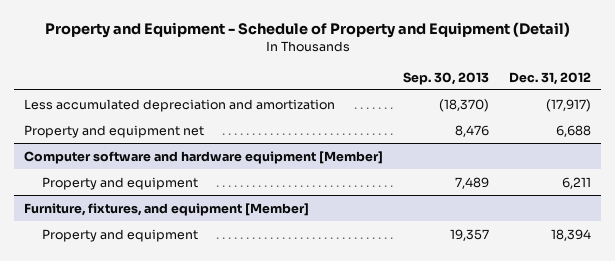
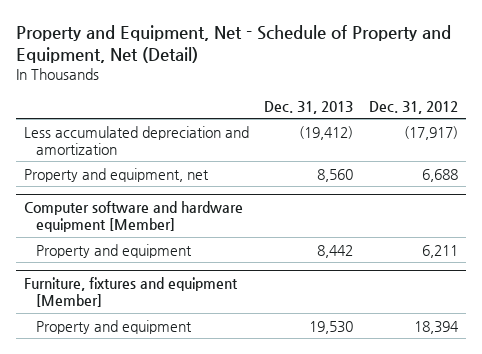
- Property and Equipment - Schedule of Property and Equipment (Detail)
+ Property and Equipment, Net - Schedule of Property and Equipment, Net (Detail)
- | Sep. 30, 2013 | Dec. 31, 2012
+ | Dec. 31, 2013 | Dec. 31, 2012
- Property and equipment net | 8,476 | 6,688
+ Property and equipment, net | 8,560 | 6,688
- Furniture, fixtures, and equipment [Member]
+ Furniture, fixtures and equipment [Member]

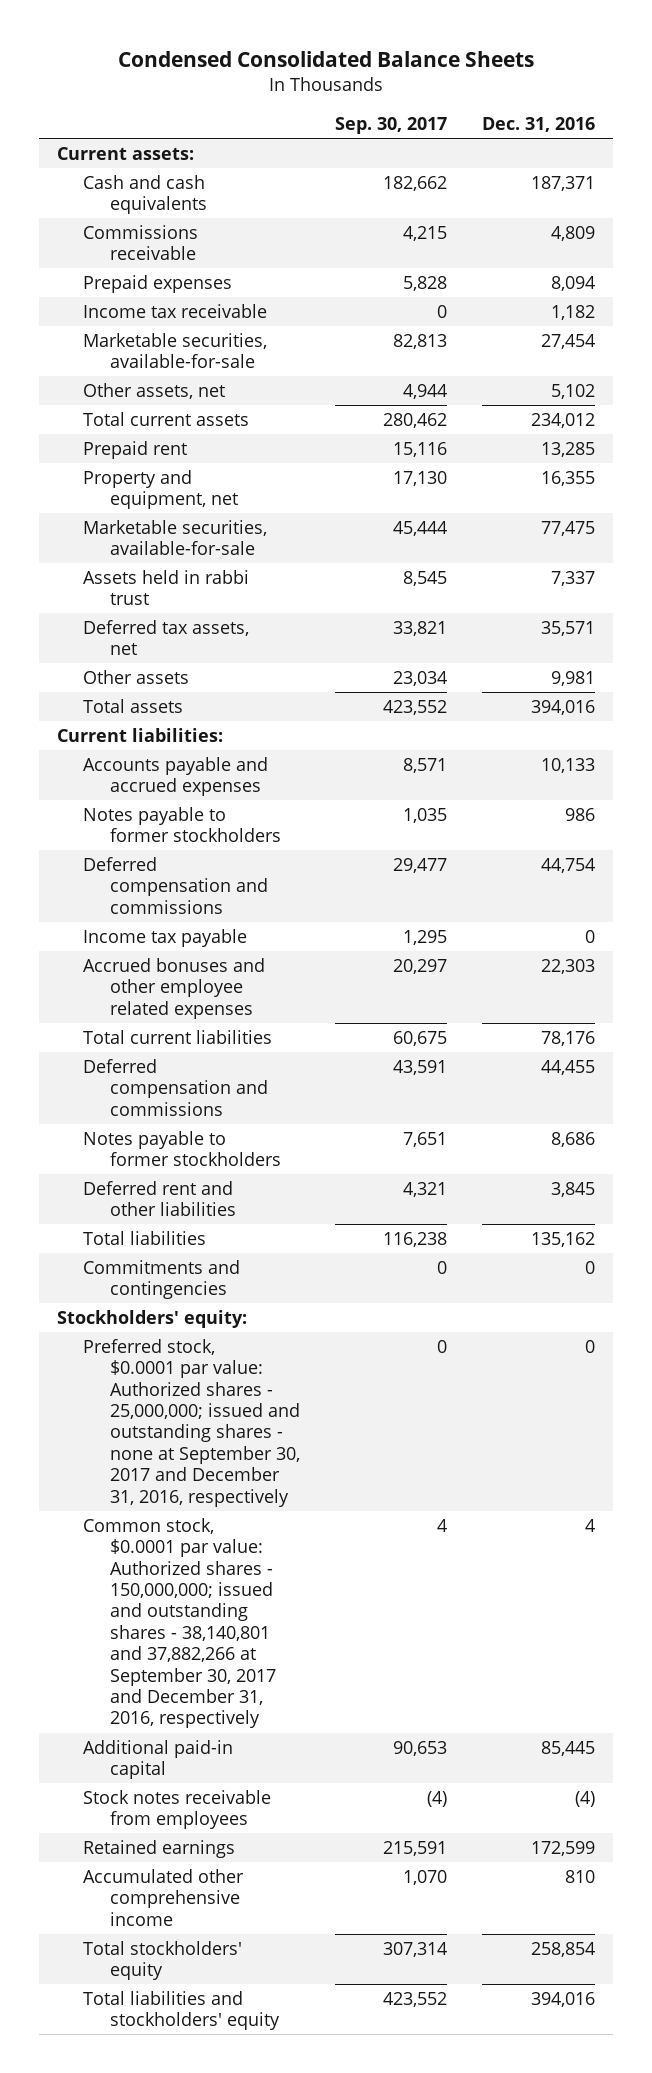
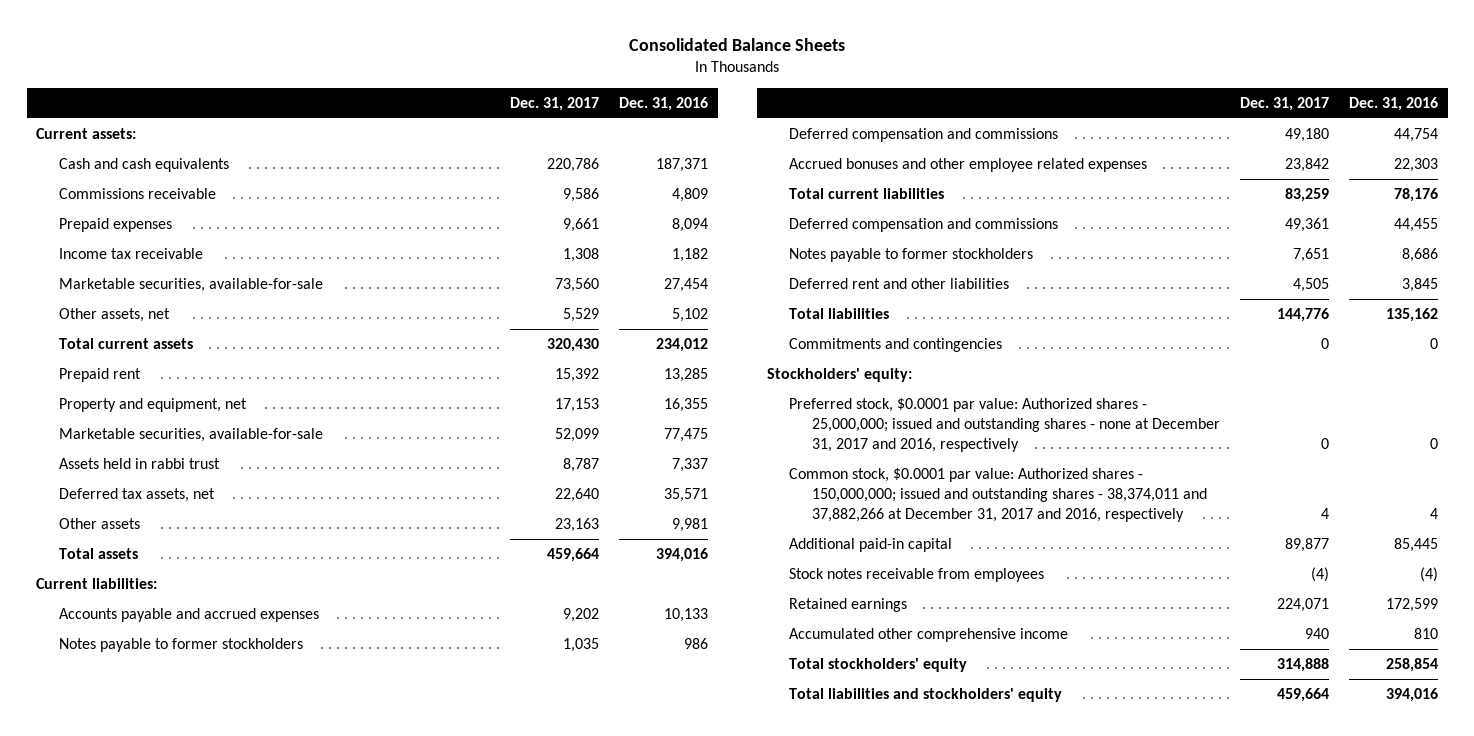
- Condensed Consolidated Balance Sheets
+ Consolidated Balance Sheets
- | Sep. 30, 2017 | Dec. 31, 2016
+ | Dec. 31, 2017 | Dec. 31, 2016
- Income tax payable | 1,295 | 0
- Preferred stock, $0.0001 par value: Authorized shares - 25,000,000; issued and outstanding shares - none at September 30, 2017 and December 31, 2016, respectively | 0 | 0
- Common stock, $0.0001 par value: Authorized shares - 150,000,000; issued and outstanding shares - 38,140,801 and 37,882,266 at September 30, 2017 and December 31, 2016, respectively | 4 | 4
+ Preferred stock, $0.0001 par value: Authorized shares - 25,000,000; issued and outstanding shares - none at December 31, 2017 and 2016, respectively | 0 | 0
+ Common stock, $0.0001 par value: Authorized shares - 150,000,000; issued and outstanding shares - 38,374,011 and 37,882,266 at December 31, 2017 and 2016, respectively | 4 | 4

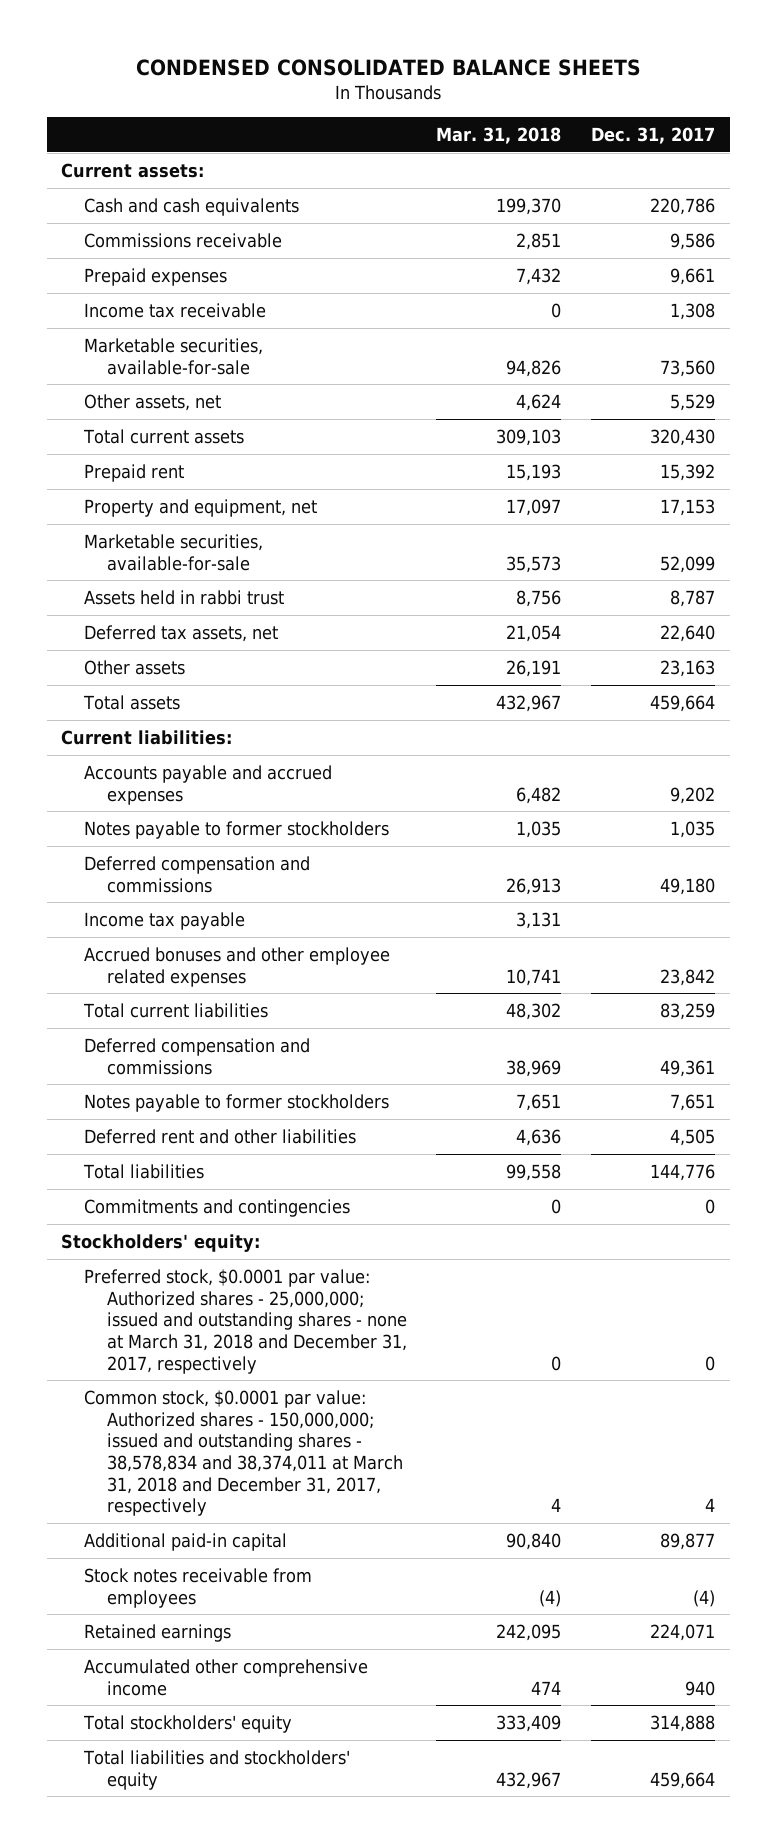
- Consolidated Balance Sheets
+ CONDENSED CONSOLIDATED BALANCE SHEETS
- | Dec. 31, 2017 | Dec. 31, 2016
+ | Mar. 31, 2018 | Dec. 31, 2017
+ Income tax payable | 3,131 |
- Preferred stock, $0.0001 par value: Authorized shares - 25,000,000; issued and outstanding shares - none at December 31, 2017 and 2016, respectively | 0 | 0
- Common stock, $0.0001 par value: Authorized shares - 150,000,000; issued and outstanding shares - 38,374,011 and 37,882,266 at December 31, 2017 and 2016, respectively | 4 | 4
+ Preferred stock, $0.0001 par value: Authorized shares - 25,000,000; issued and outstanding shares - none at March 31, 2018 and December 31, 2017, respectively | 0 | 0
+ Common stock, $0.0001 par value: Authorized shares - 150,000,000; issued and outstanding shares - 38,578,834 and 38,374,011 at March 31, 2018 and December 31, 2017, respectively | 4 | 4

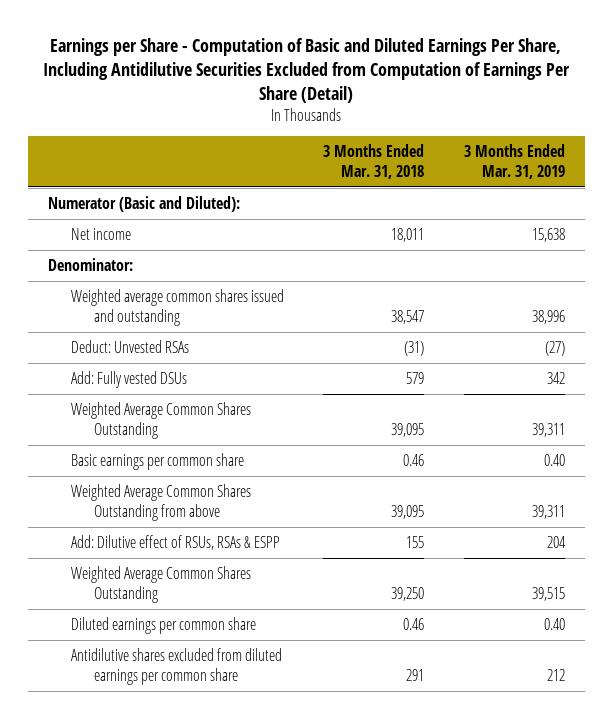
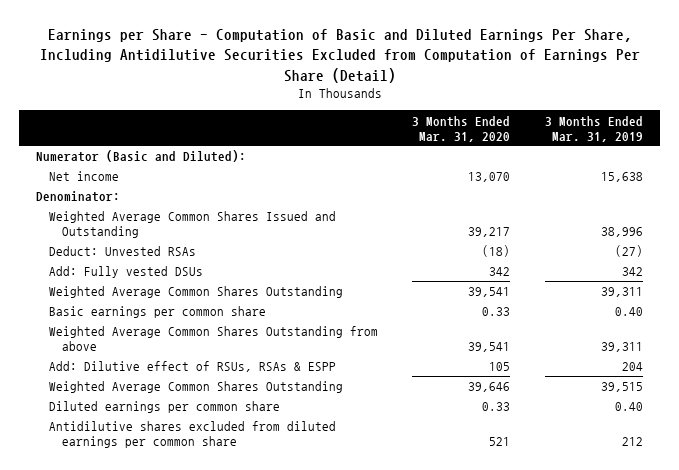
- | 3 Months Ended Mar. 31, 2018 | 3 Months Ended Mar. 31, 2019
+ | 3 Months Ended Mar. 31, 2020 | 3 Months Ended Mar. 31, 2019
- Weighted average common shares issued and outstanding | 38,547 | 38,996
+ Weighted Average Common Shares Issued and Outstanding | 39,217 | 38,996

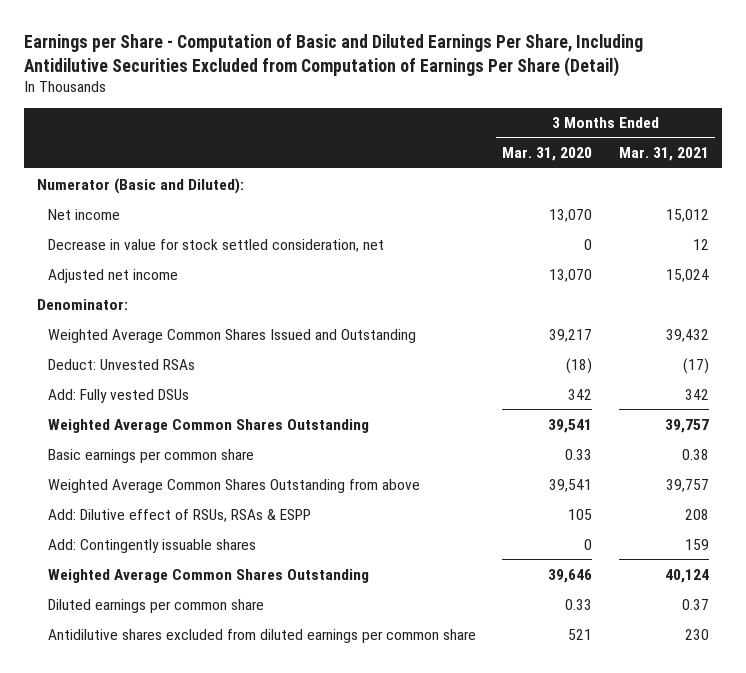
- | 3 Months Ended Mar. 31, 2020 | 3 Months Ended Mar. 31, 2019
+ | 3 Months Ended Mar. 31, 2020 | 3 Months Ended Mar. 31, 2021
+ Decrease in value for stock settled consideration, net | 0 | 12
+ Adjusted net income | 13,070 | 15,024
+ Add: Contingently issuable shares | 0 | 159

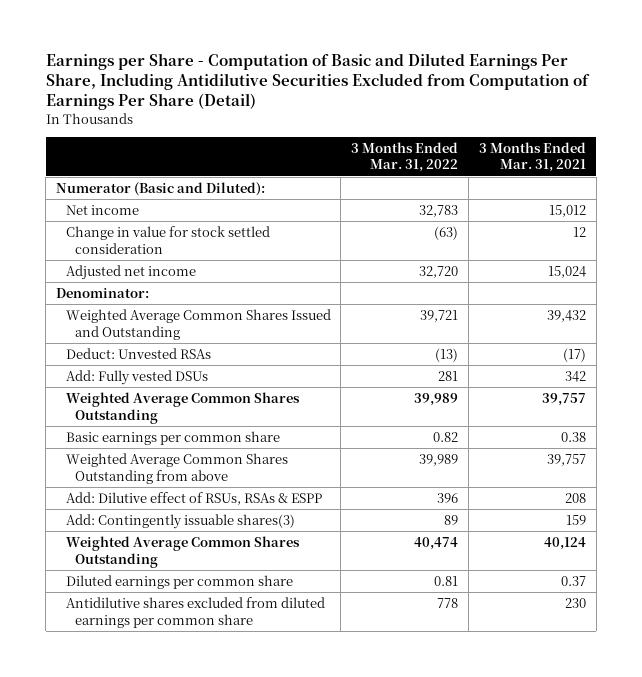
- | 3 Months Ended Mar. 31, 2020 | 3 Months Ended Mar. 31, 2021
+ | 3 Months Ended Mar. 31, 2022 | 3 Months Ended Mar. 31, 2021
- Decrease in value for stock settled consideration, net | 0 | 12
+ Change in value for stock settled consideration | (63) | 12
- Add: Contingently issuable shares | 0 | 159
+ Add: Contingently issuable shares(3) | 89 | 159

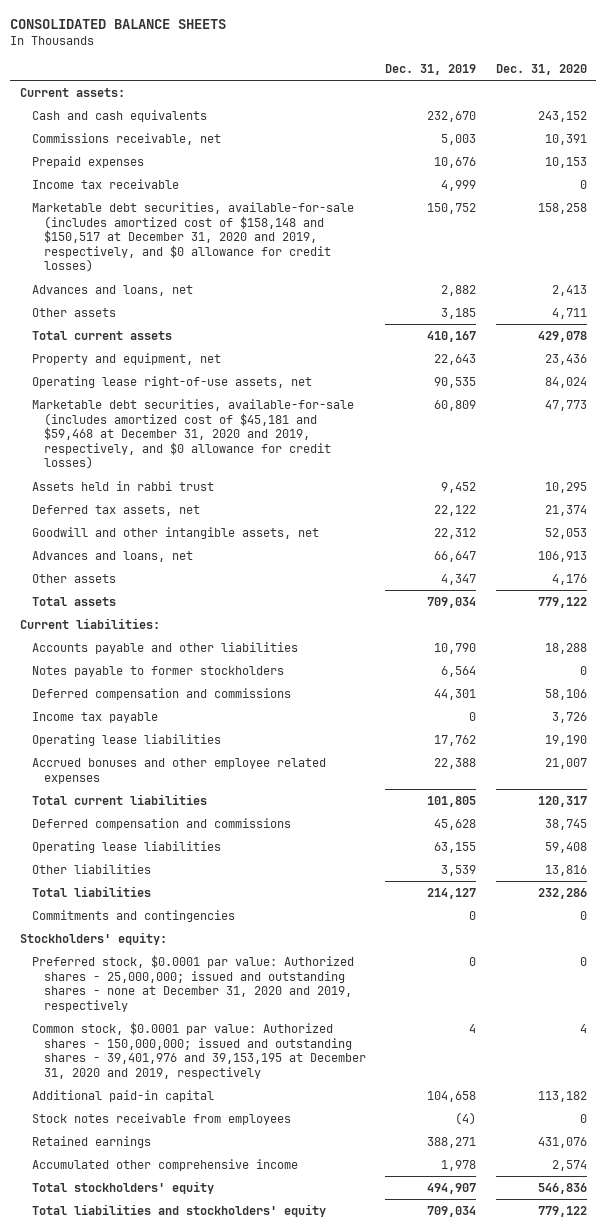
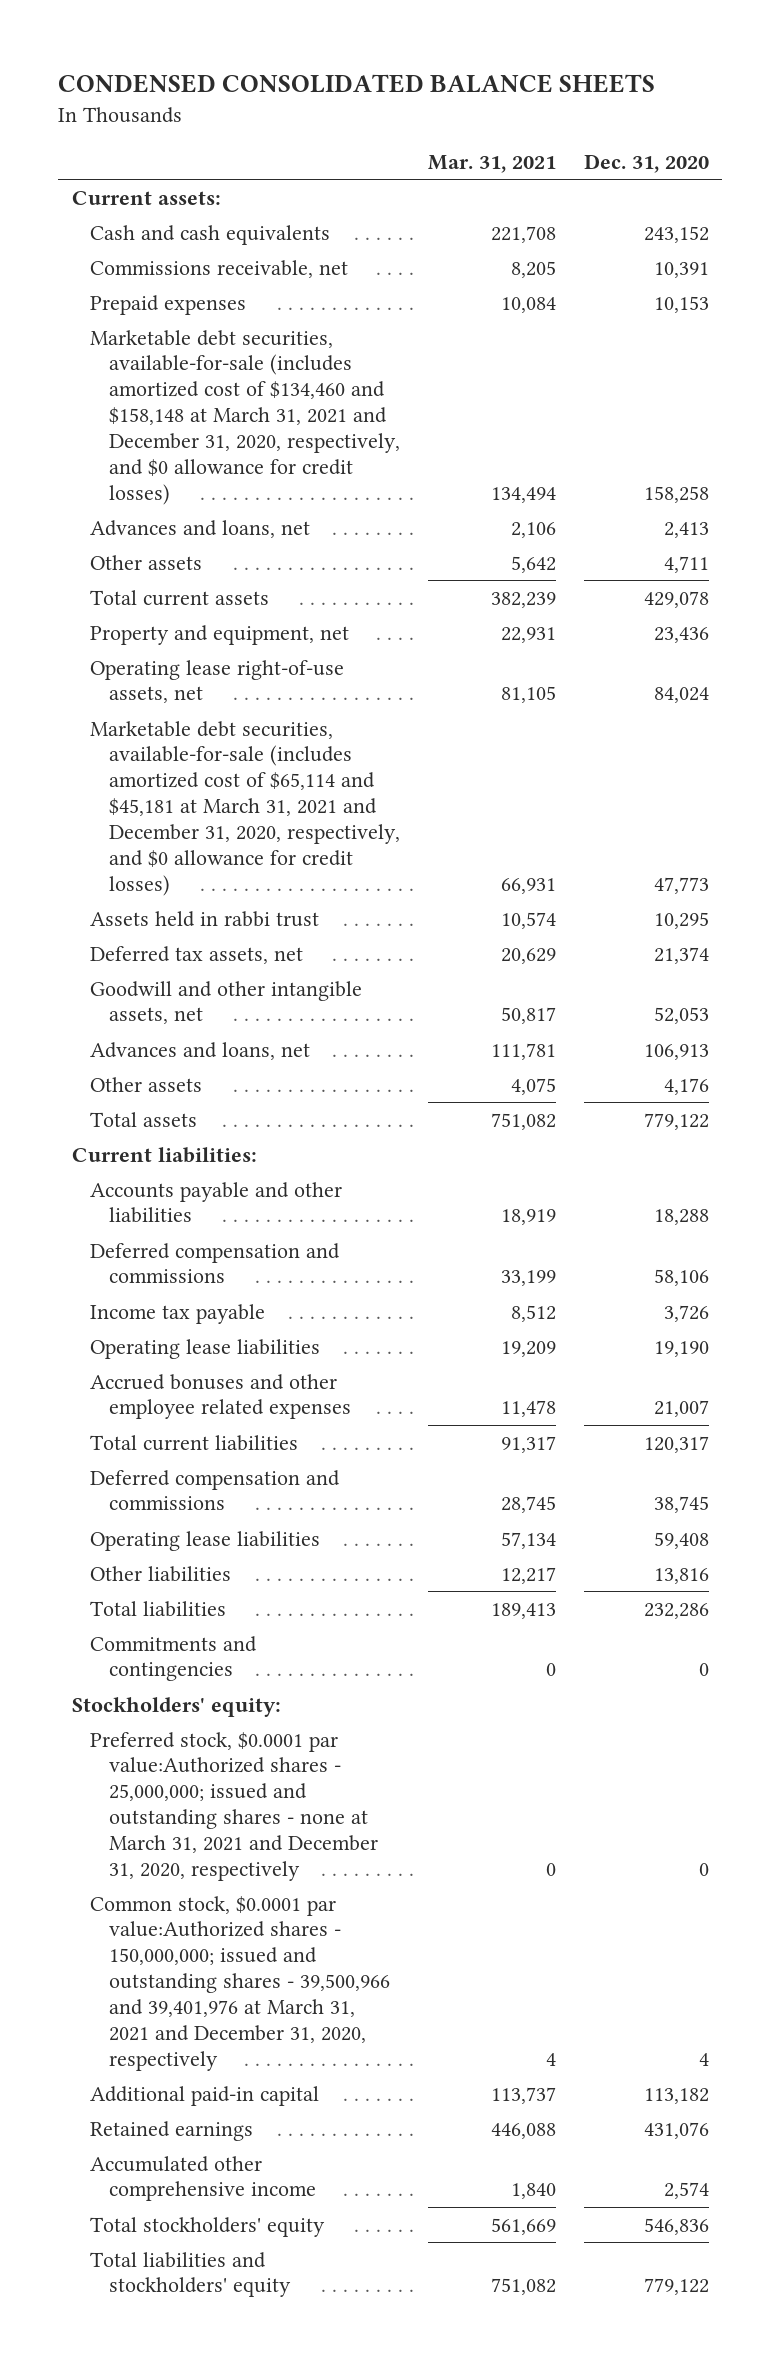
- CONSOLIDATED BALANCE SHEETS
+ CONDENSED CONSOLIDATED BALANCE SHEETS
- | Dec. 31, 2019 | Dec. 31, 2020
+ | Mar. 31, 2021 | Dec. 31, 2020
- Income tax receivable | 4,999 | 0
- Marketable debt securities, available-for-sale (includes amortized cost of $158,148 and $150,517 at December 31, 2020 and 2019, respectively, and $0 allowance for credit losses) | 150,752 | 158,258
+ Marketable debt securities, available-for-sale (includes amortized cost of $134,460 and $158,148 at March 31, 2021 and December 31, 2020, respectively, and $0 allowance for credit losses) | 134,494 | 158,258
- Marketable debt securities, available-for-sale (includes amortized cost of $45,181 and $59,468 at December 31, 2020 and 2019, respectively, and $0 allowance for credit losses) | 60,809 | 47,773
+ Marketable debt securities, available-for-sale (includes amortized cost of $65,114 and $45,181 at March 31, 2021 and December 31, 2020, respectively, and $0 allowance for credit losses) | 66,931 | 47,773
- Notes payable to former stockholders | 6,564 | 0
- Preferred stock, $0.0001 par value: Authorized shares - 25,000,000; issued and outstanding shares - none at December 31, 2020 and 2019, respectively | 0 | 0
- Common stock, $0.0001 par value: Authorized shares - 150,000,000; issued and outstanding shares - 39,401,976 and 39,153,195 at December 31, 2020 and 2019, respectively | 4 | 4
+ Preferred stock, $0.0001 par value:Authorized shares - 25,000,000; issued and outstanding shares - none at March 31, 2021 and December 31, 2020, respectively | 0 | 0
+ Common stock, $0.0001 par value:Authorized shares - 150,000,000; issued and outstanding shares - 39,500,966 and 39,401,976 at March 31, 2021 and December 31, 2020, respectively | 4 | 4
- Stock notes receivable from employees | (4) | 0

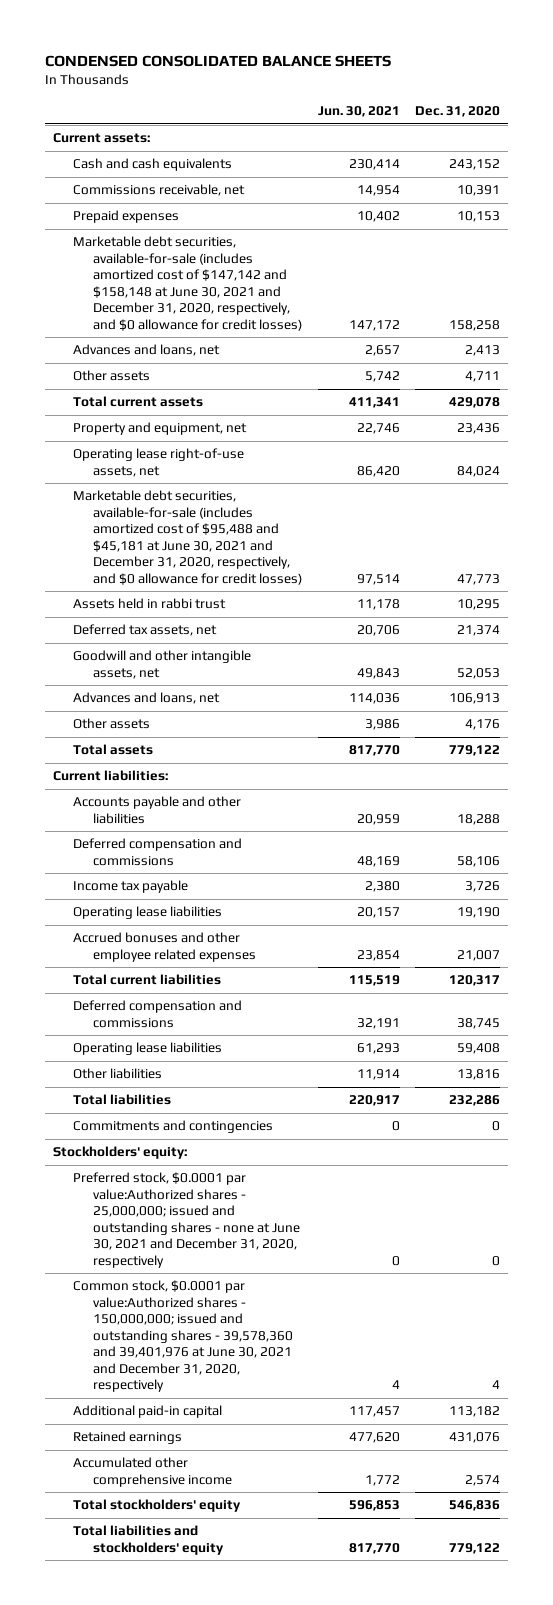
- | Mar. 31, 2021 | Dec. 31, 2020
+ | Jun. 30, 2021 | Dec. 31, 2020
- Marketable debt securities, available-for-sale (includes amortized cost of $134,460 and $158,148 at March 31, 2021 and December 31, 2020, respectively, and $0 allowance for credit losses) | 134,494 | 158,258
+ Marketable debt securities, available-for-sale (includes amortized cost of $147,142 and $158,148 at June 30, 2021 and December 31, 2020, respectively, and $0 allowance for credit losses) | 147,172 | 158,258
- Marketable debt securities, available-for-sale (includes amortized cost of $65,114 and $45,181 at March 31, 2021 and December 31, 2020, respectively, and $0 allowance for credit losses) | 66,931 | 47,773
+ Marketable debt securities, available-for-sale (includes amortized cost of $95,488 and $45,181 at June 30, 2021 and December 31, 2020, respectively, and $0 allowance for credit losses) | 97,514 | 47,773
- Preferred stock, $0.0001 par value:Authorized shares - 25,000,000; issued and outstanding shares - none at March 31, 2021 and December 31, 2020, respectively | 0 | 0
- Common stock, $0.0001 par value:Authorized shares - 150,000,000; issued and outstanding shares - 39,500,966 and 39,401,976 at March 31, 2021 and December 31, 2020, respectively | 4 | 4
+ Preferred stock, $0.0001 par value:Authorized shares - 25,000,000; issued and outstanding shares - none at June 30, 2021 and December 31, 2020, respectively | 0 | 0
+ Common stock, $0.0001 par value:Authorized shares - 150,000,000; issued and outstanding shares - 39,578,360 and 39,401,976 at June 30, 2021 and December 31, 2020, respectively | 4 | 4

